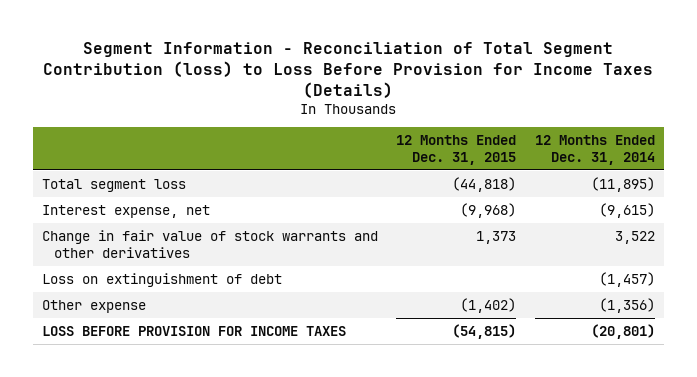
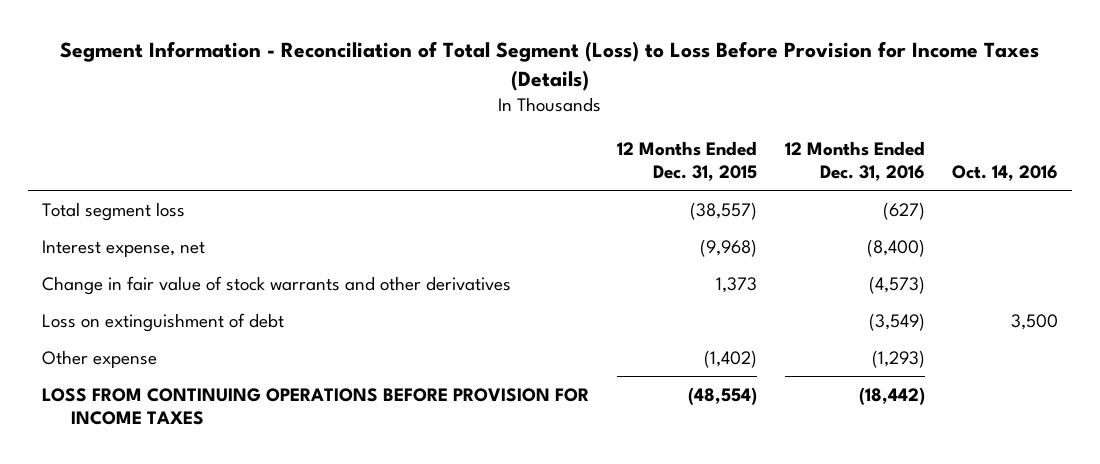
- Segment Information - Reconciliation of Total Segment Contribution (loss) to Loss Before Provision for Income Taxes (Details)
+ Segment Information - Reconciliation of Total Segment (Loss) to Loss Before Provision for Income Taxes (Details)
- | 12 Months Ended Dec. 31, 2015 | 12 Months Ended Dec. 31, 2014
+ | 12 Months Ended Dec. 31, 2015 | 12 Months Ended Dec. 31, 2016 | Oct. 14, 2016
- Total segment loss | (44,818) | (11,895)
+ Total segment loss | (38,557) | (627) |
- LOSS BEFORE PROVISION FOR INCOME TAXES | (54,815) | (20,801)
+ LOSS FROM CONTINUING OPERATIONS BEFORE PROVISION FOR INCOME TAXES | (48,554) | (18,442) |

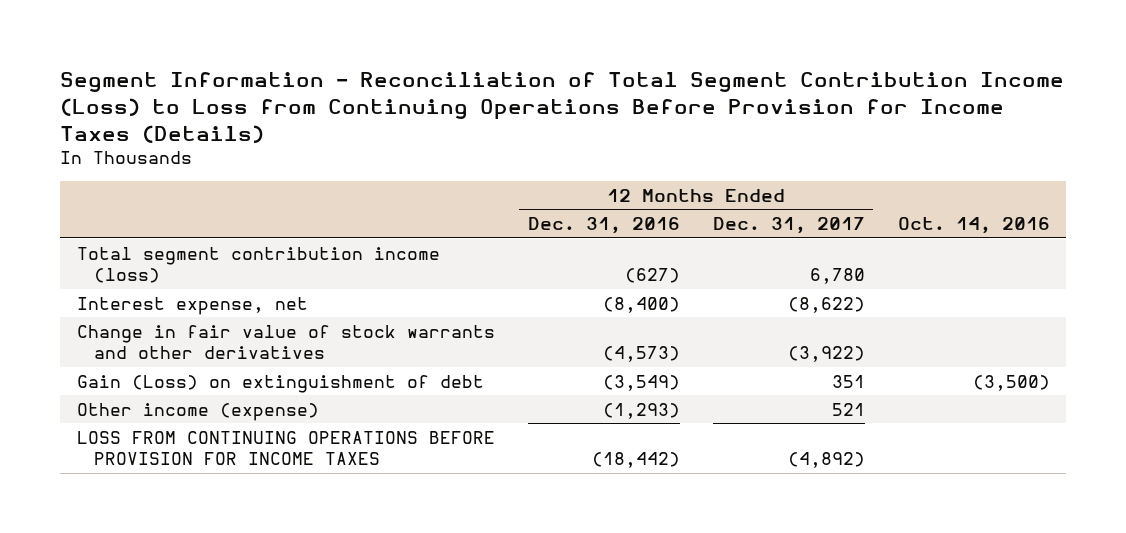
- Segment Information - Reconciliation of Total Segment (Loss) to Loss Before Provision for Income Taxes (Details)
+ Segment Information - Reconciliation of Total Segment Contribution Income (Loss) to Loss from Continuing Operations Before Provision for Income Taxes (Details)
- | 12 Months Ended Dec. 31, 2015 | 12 Months Ended Dec. 31, 2016 | Oct. 14, 2016
+ | 12 Months Ended Dec. 31, 2016 | 12 Months Ended Dec. 31, 2017 | Oct. 14, 2016
- Total segment loss | (38,557) | (627) |
+ Total segment contribution income (loss) | (627) | 6,780 |
- Loss on extinguishment of debt | | (3,549) | 3,500
- Other expense | (1,402) | (1,293) |
+ Gain (Loss) on extinguishment of debt | (3,549) | 351 | (3,500)
+ Other income (expense) | (1,293) | 521 |

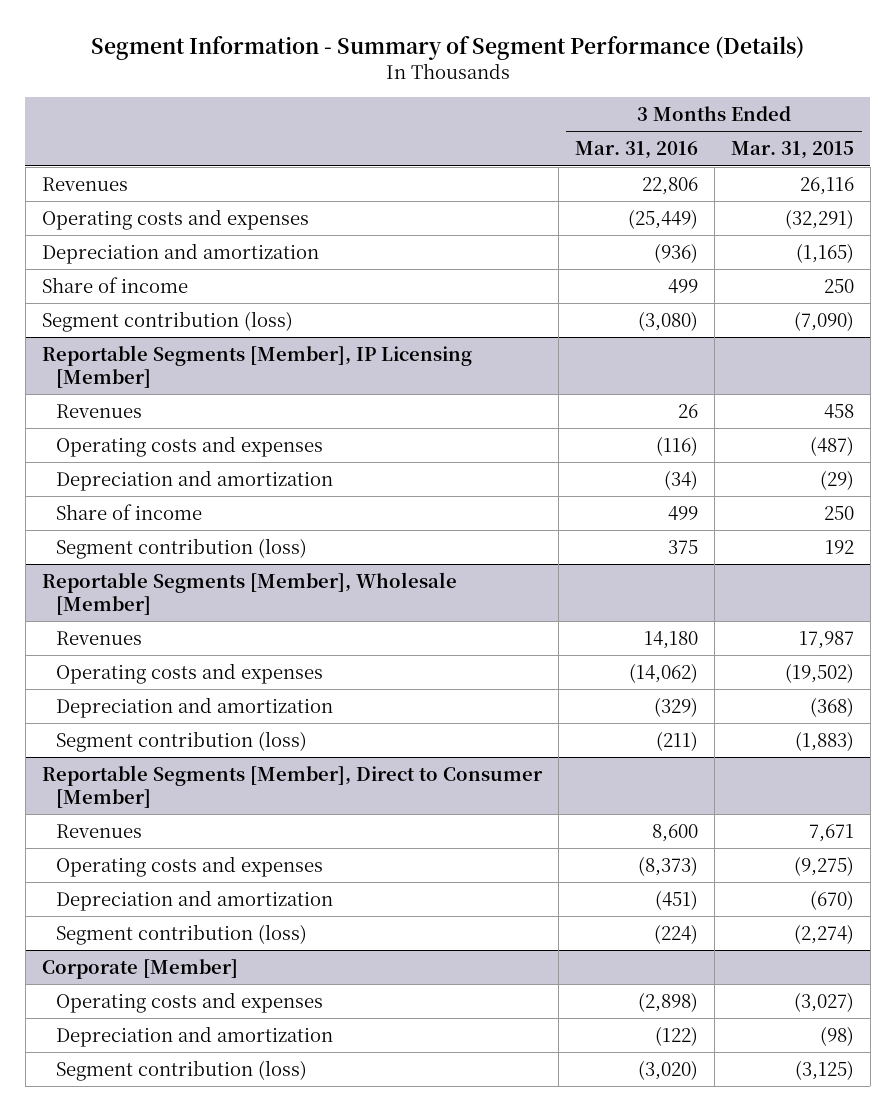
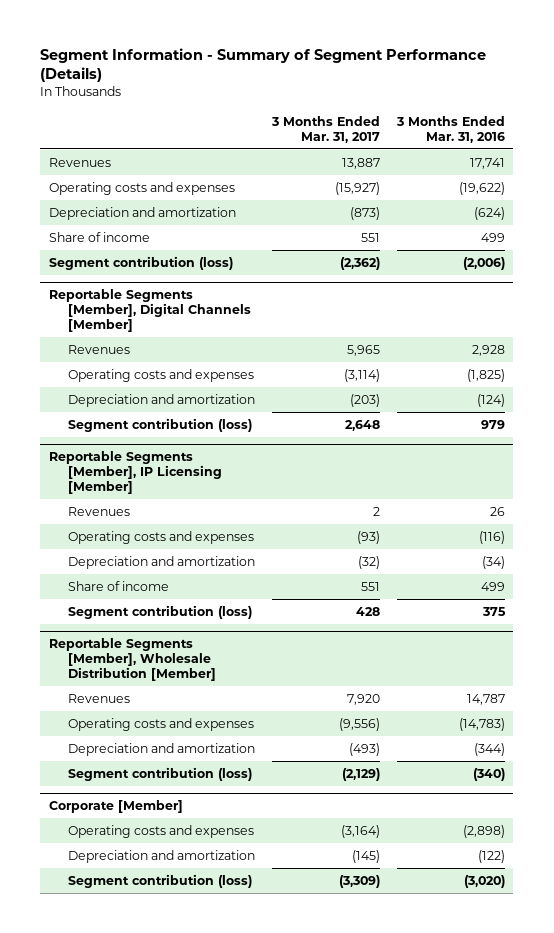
- | 3 Months Ended Mar. 31, 2016 | 3 Months Ended Mar. 31, 2015
+ | 3 Months Ended Mar. 31, 2017 | 3 Months Ended Mar. 31, 2016
- Revenues | 22,806 | 26,116
- Operating costs and expenses | (25,449) | (32,291)
- Depreciation and amortization | (936) | (1,165)
+ Revenues | 13,887 | 17,741
+ Operating costs and expenses | (15,927) | (19,622)
+ Depreciation and amortization | (873) | (624)
- Segment contribution (loss) | (3,080) | (7,090)
+ Segment contribution (loss) | (2,362) | (2,006)
+ Reportable Segments [Member], Digital Channels [Member]
+ Revenues | 5,965 | 2,928
+ Operating costs and expenses | (3,114) | (1,825)
+ Depreciation and amortization | (203) | (124)
+ Segment contribution (loss) | 2,648 | 979
- Reportable Segments [Member], Wholesale [Member]
- Revenues | 14,180 | 17,987
- Operating costs and expenses | (14,062) | (19,502)
- Depreciation and amortization | (329) | (368)
- Segment contribution (loss) | (211) | (1,883)
- Reportable Segments [Member], Direct to Consumer [Member]
- Revenues | 8,600 | 7,671
- Operating costs and expenses | (8,373) | (9,275)
- Depreciation and amortization | (451) | (670)
- Segment contribution (loss) | (224) | (2,274)
+ Reportable Segments [Member], Wholesale Distribution [Member]
+ Revenues | 7,920 | 14,787
+ Operating costs and expenses | (9,556) | (14,783)
+ Depreciation and amortization | (493) | (344)
+ Segment contribution (loss) | (2,129) | (340)

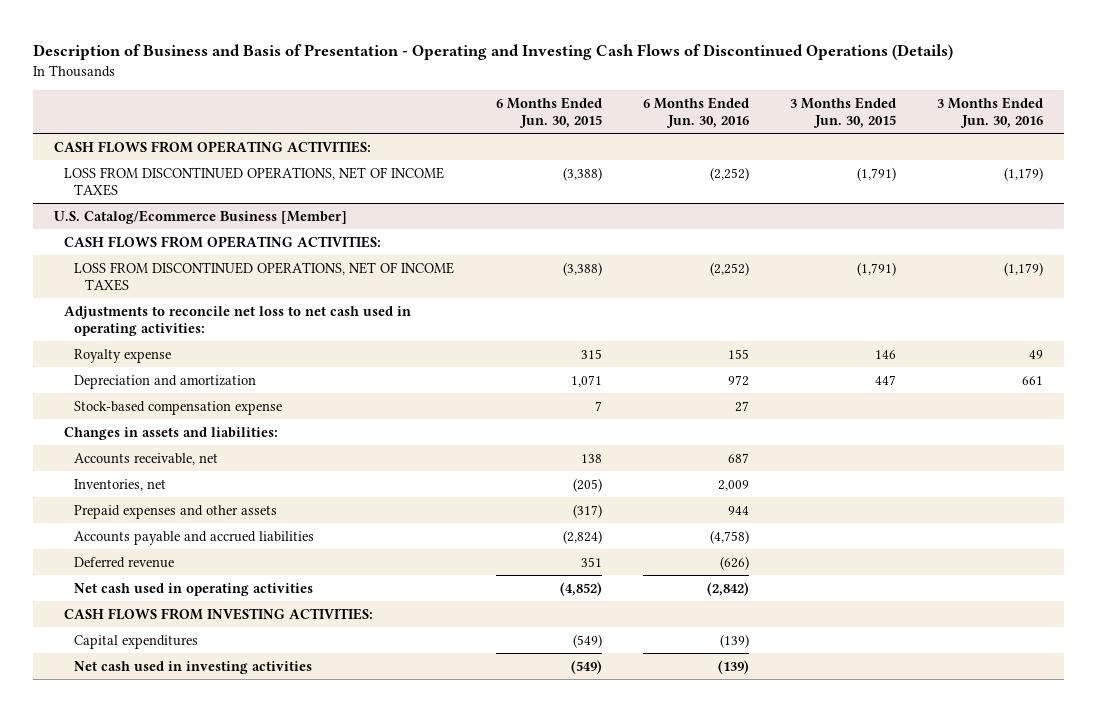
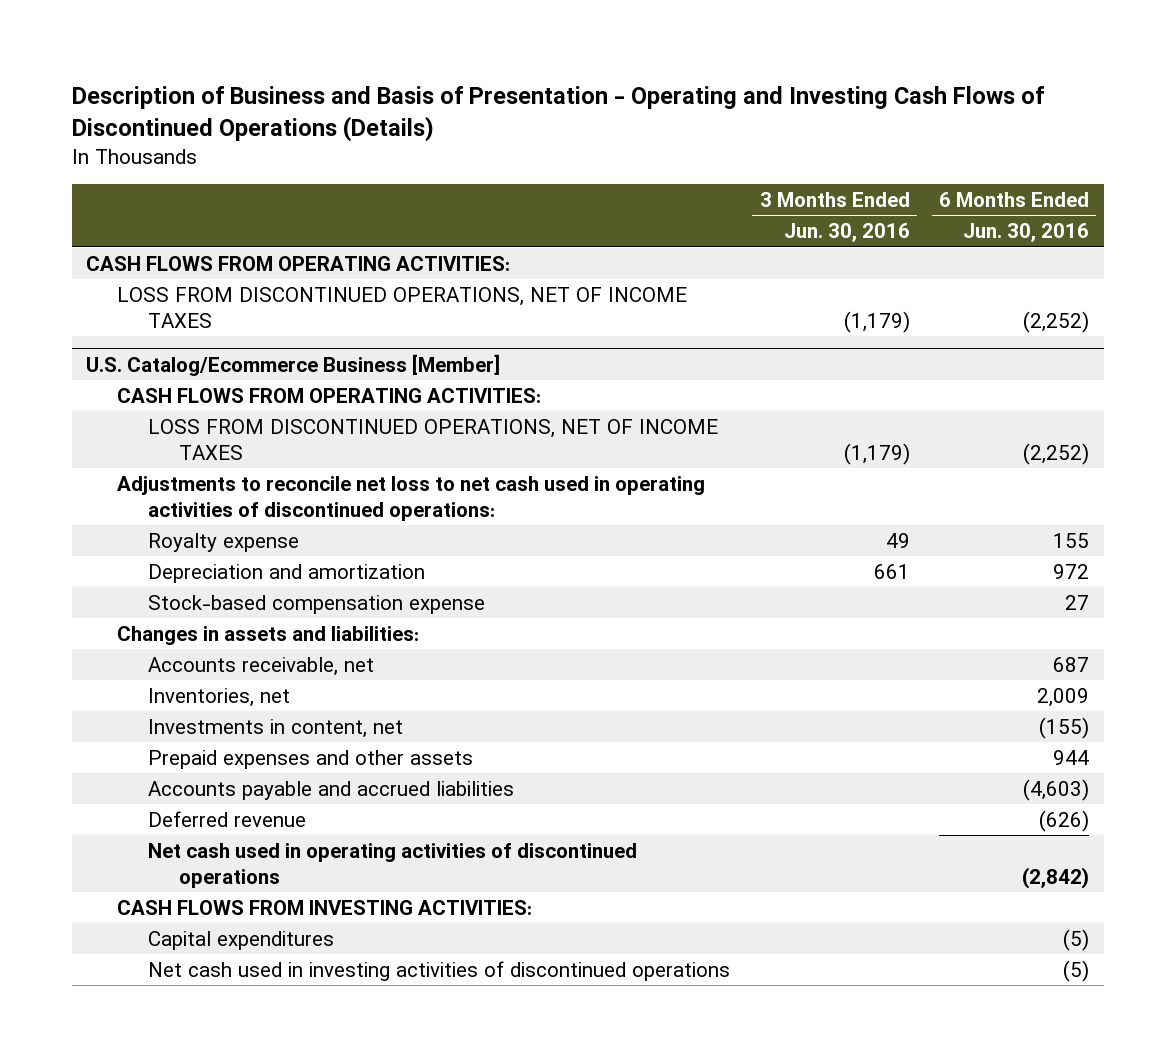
- | 6 Months Ended Jun. 30, 2015 | 6 Months Ended Jun. 30, 2016 | 3 Months Ended Jun. 30, 2015 | 3 Months Ended Jun. 30, 2016
+ | 3 Months Ended Jun. 30, 2016 | 6 Months Ended Jun. 30, 2016
@ U.S. Catalog/Ecommerce Business [Member]
- Adjustments to reconcile net loss to net cash used in operating activities:
+ Adjustments to reconcile net loss to net cash used in operating activities of discontinued operations:
+ Investments in content, net | | (155)
- Accounts payable and accrued liabilities | (2,824) | (4,758) | |
+ Accounts payable and accrued liabilities | | (4,603)
- Net cash used in operating activities | (4,852) | (2,842) | |
+ Net cash used in operating activities of discontinued operations | | (2,842)
- Capital expenditures | (549) | (139) | |
- Net cash used in investing activities | (549) | (139) | |
+ Capital expenditures | | (5)
+ Net cash used in investing activities of discontinued operations | | (5)

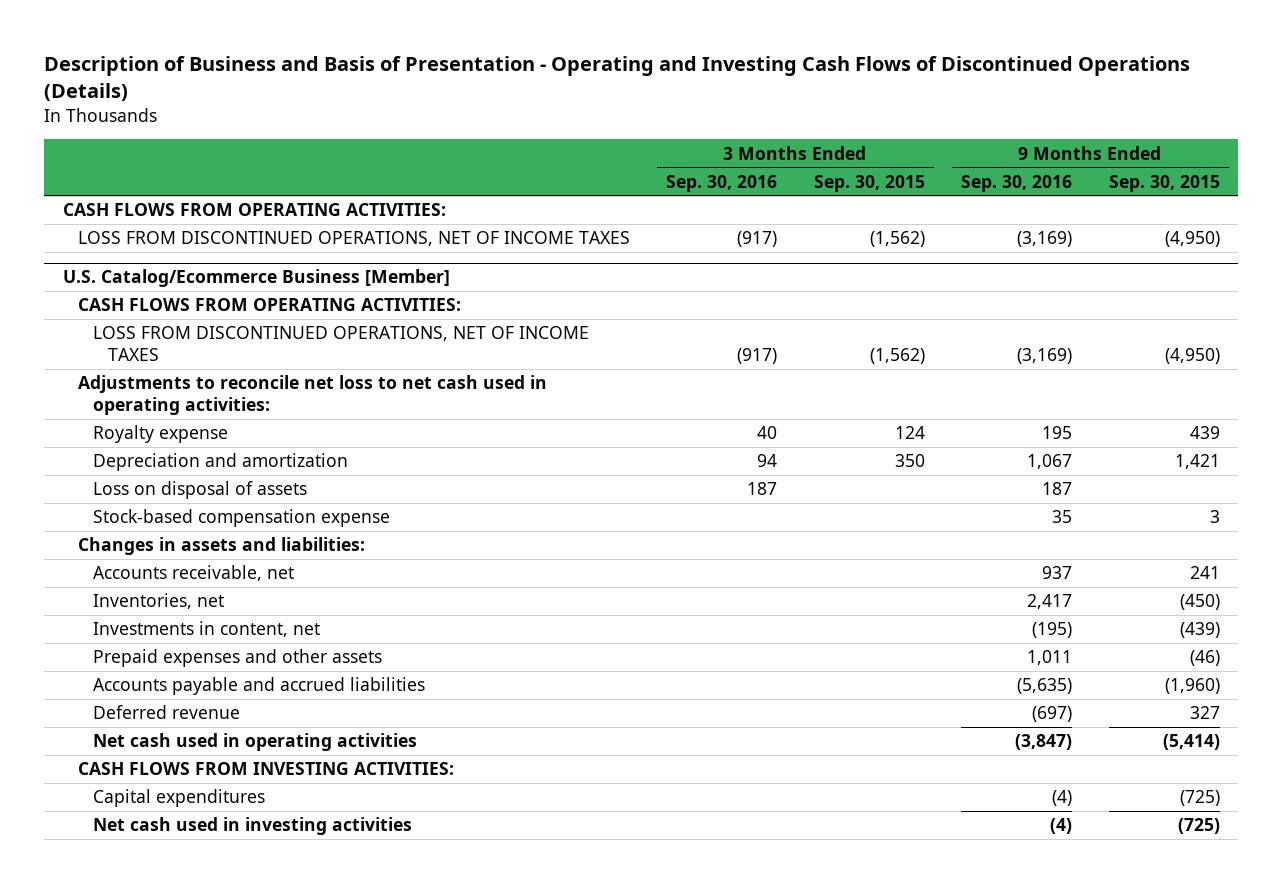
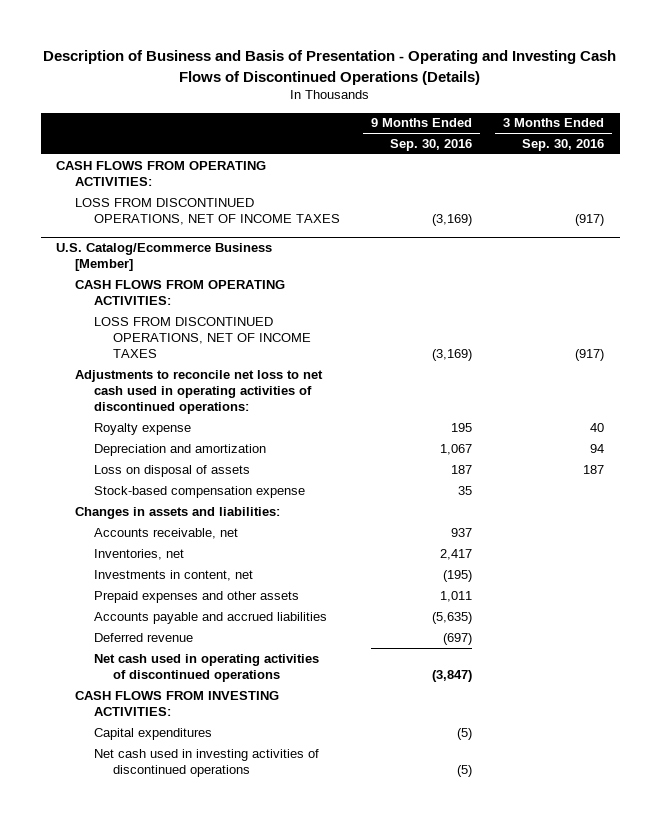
- | 3 Months Ended Sep. 30, 2016 | 3 Months Ended Sep. 30, 2015 | 9 Months Ended Sep. 30, 2016 | 9 Months Ended Sep. 30, 2015
+ | 9 Months Ended Sep. 30, 2016 | 3 Months Ended Sep. 30, 2016
@ U.S. Catalog/Ecommerce Business [Member]
- Adjustments to reconcile net loss to net cash used in operating activities:
+ Adjustments to reconcile net loss to net cash used in operating activities of discontinued operations:
- Net cash used in operating activities | | | (3,847) | (5,414)
+ Net cash used in operating activities of discontinued operations | (3,847) |
- Capital expenditures | | | (4) | (725)
- Net cash used in investing activities | | | (4) | (725)
+ Capital expenditures | (5) |
+ Net cash used in investing activities of discontinued operations | (5) |

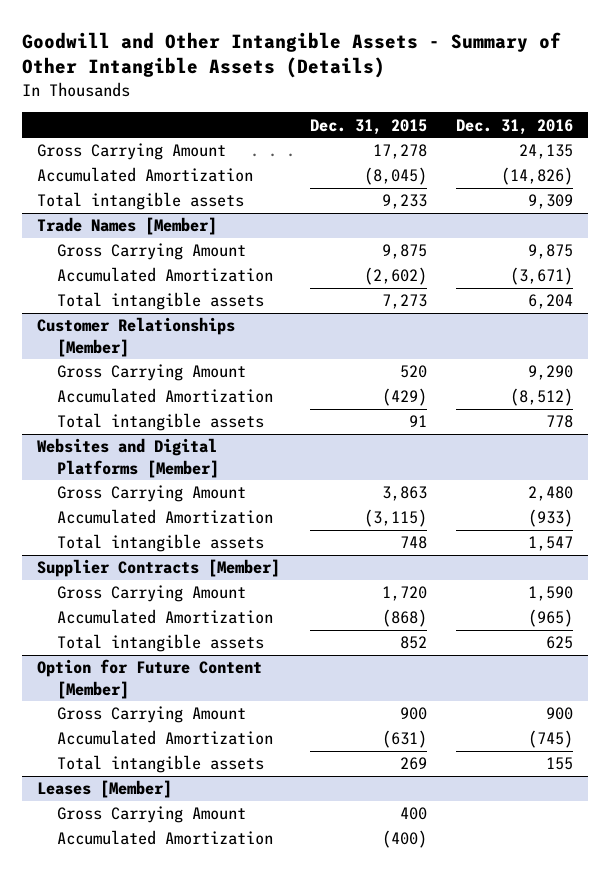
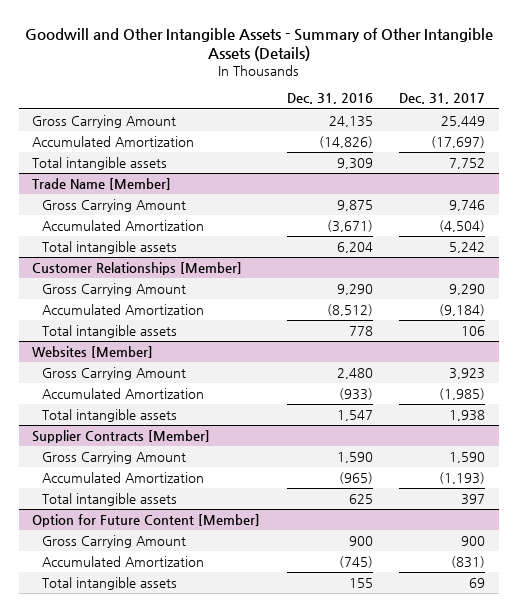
- | Dec. 31, 2015 | Dec. 31, 2016
+ | Dec. 31, 2016 | Dec. 31, 2017
- Trade Names [Member]
+ Trade Name [Member]
- Websites and Digital Platforms [Member]
+ Websites [Member]
- Leases [Member]
- Gross Carrying Amount | 400 |
- Accumulated Amortization | (400) |

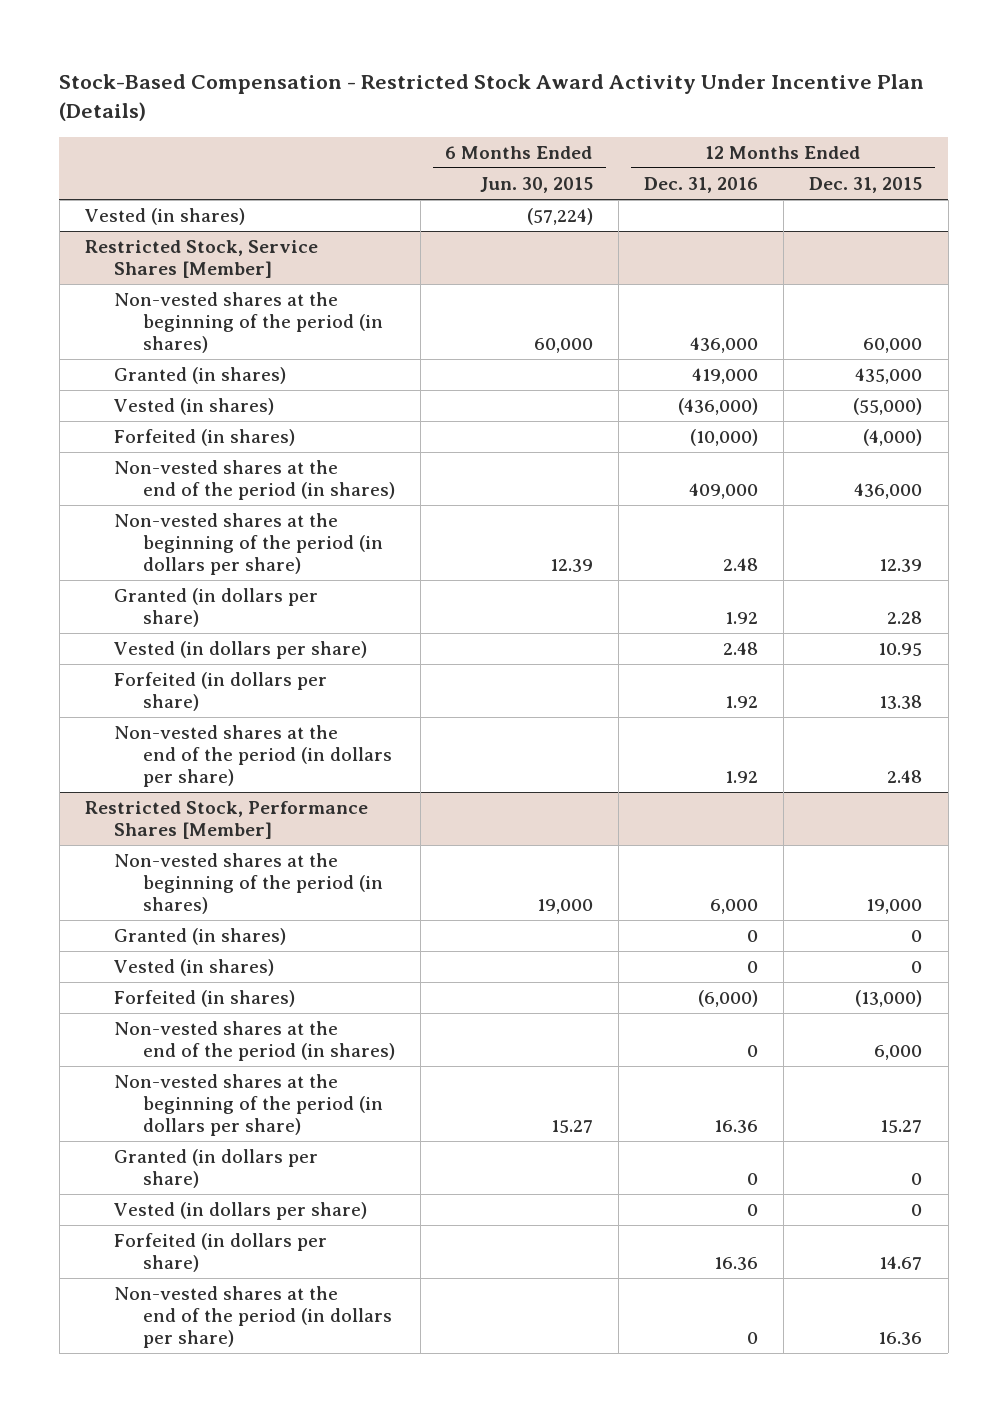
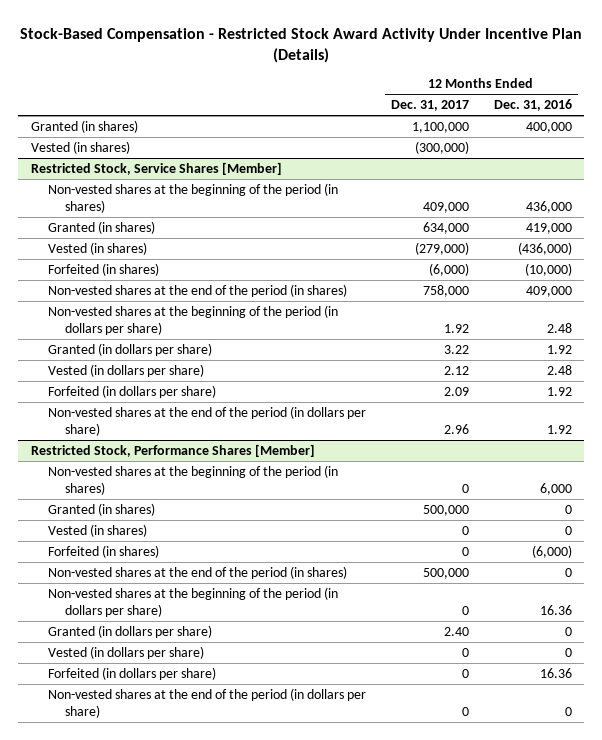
- | 6 Months Ended Jun. 30, 2015 | 12 Months Ended Dec. 31, 2016 | 12 Months Ended Dec. 31, 2015
+ | 12 Months Ended Dec. 31, 2017 | 12 Months Ended Dec. 31, 2016
+ Granted (in shares) | 1,100,000 | 400,000

